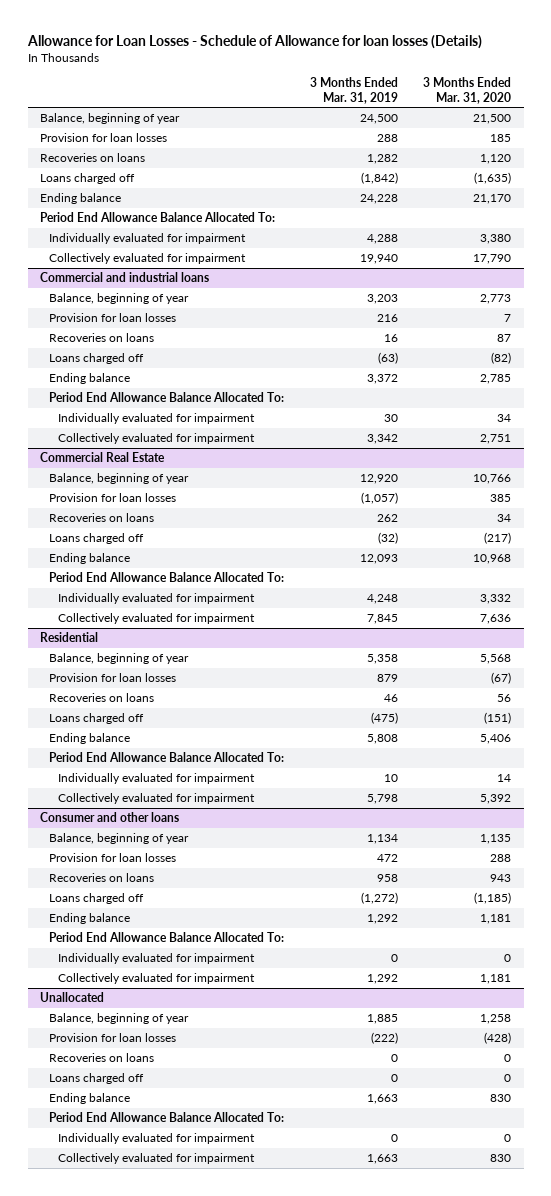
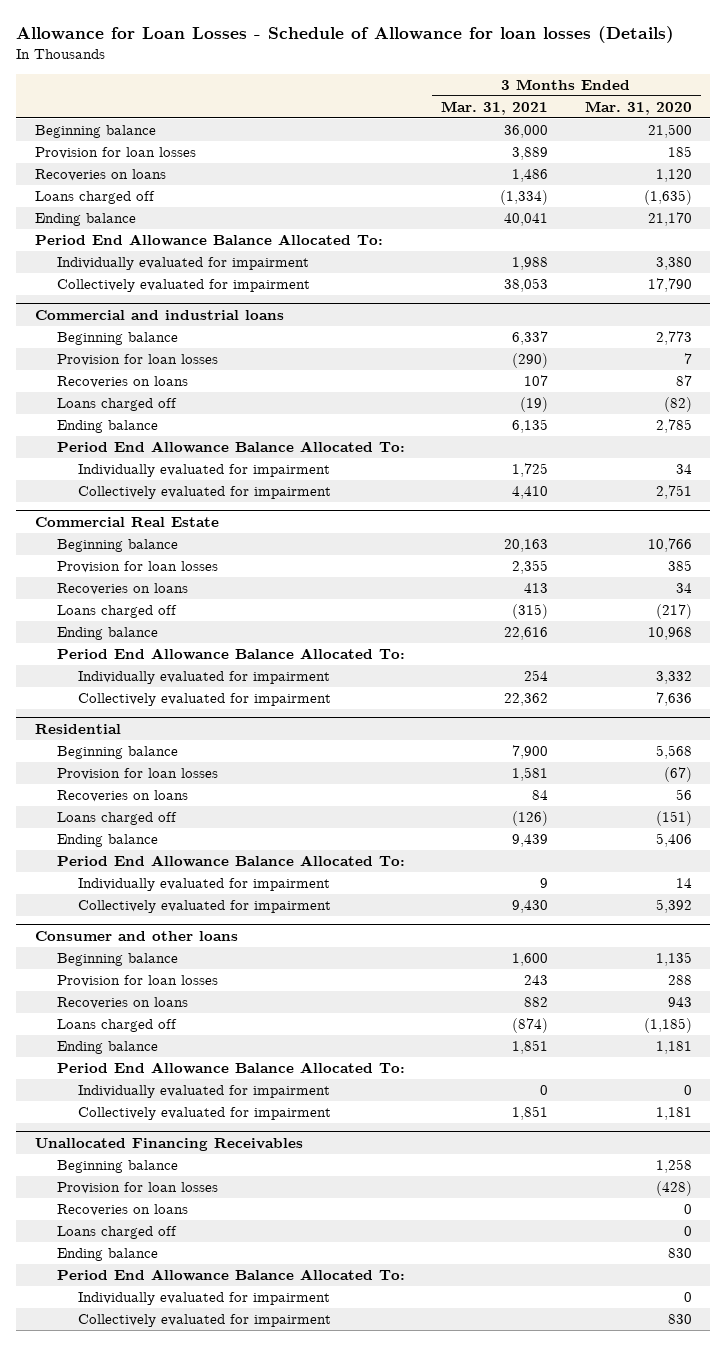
- | 3 Months Ended Mar. 31, 2019 | 3 Months Ended Mar. 31, 2020
+ | 3 Months Ended Mar. 31, 2021 | 3 Months Ended Mar. 31, 2020
- Balance, beginning of year | 24,500 | 21,500
+ Beginning balance | 36,000 | 21,500
@ Commercial and industrial loans
- Balance, beginning of year | 3,203 | 2,773
+ Beginning balance | 6,337 | 2,773
@ Commercial Real Estate
- Balance, beginning of year | 12,920 | 10,766
+ Beginning balance | 20,163 | 10,766
@ Residential
- Balance, beginning of year | 5,358 | 5,568
+ Beginning balance | 7,900 | 5,568
@ Consumer and other loans
- Balance, beginning of year | 1,134 | 1,135
+ Beginning balance | 1,600 | 1,135
- Unallocated
- Balance, beginning of year | 1,885 | 1,258
+ Unallocated Financing Receivables
+ Beginning balance | | 1,258

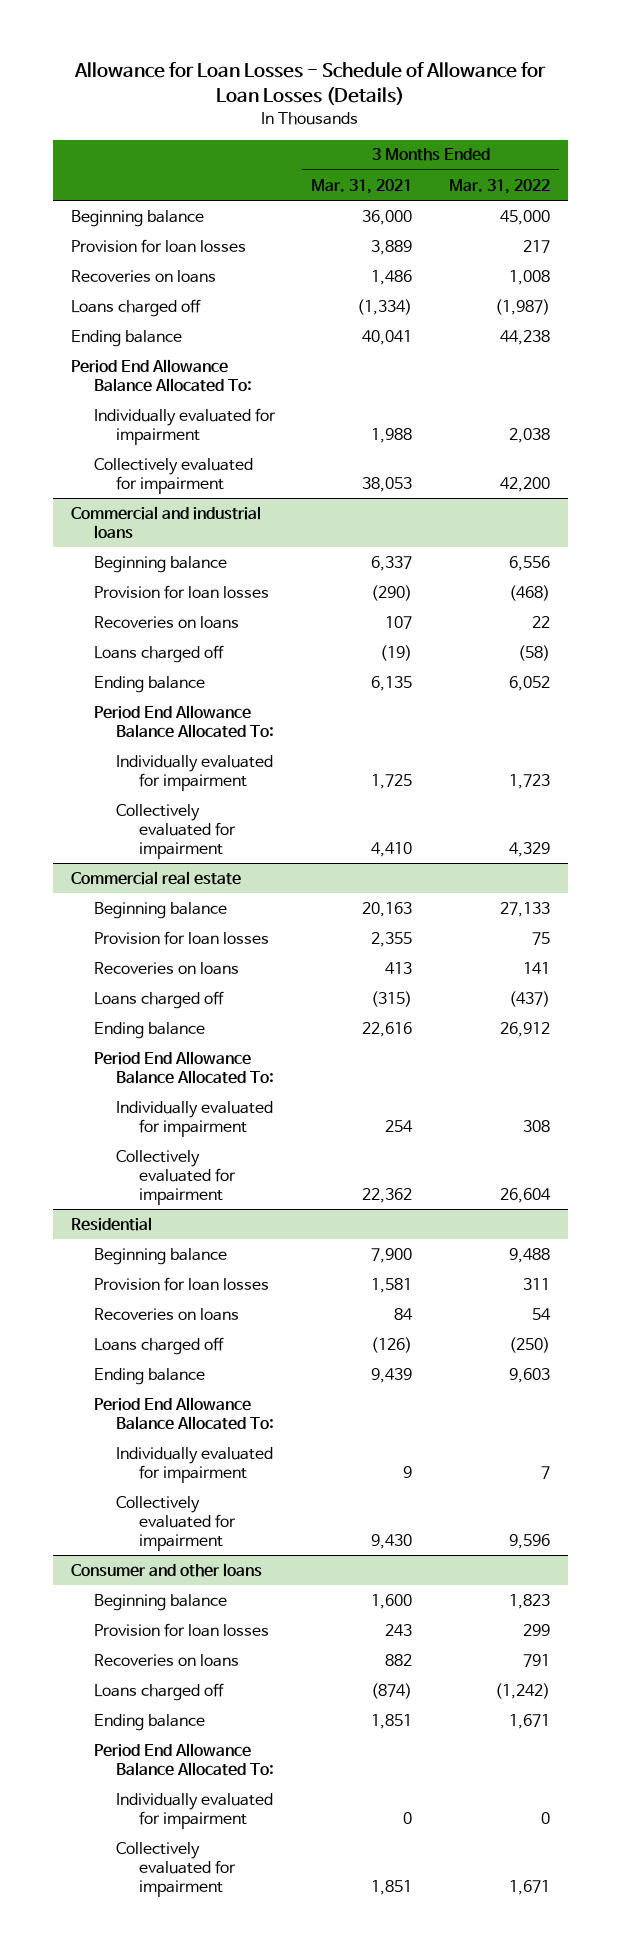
- Allowance for Loan Losses - Schedule of Allowance for loan losses (Details)
+ Allowance for Loan Losses - Schedule of Allowance for Loan Losses (Details)
- | 3 Months Ended Mar. 31, 2021 | 3 Months Ended Mar. 31, 2020
+ | 3 Months Ended Mar. 31, 2021 | 3 Months Ended Mar. 31, 2022
- Commercial Real Estate
+ Commercial real estate
- Unallocated Financing Receivables
- Beginning balance | | 1,258
- Provision for loan losses | | (428)
- Recoveries on loans | | 0
- Loans charged off | | 0
- Ending balance | | 830
- Period End Allowance Balance Allocated To:
- Individually evaluated for impairment | | 0
- Collectively evaluated for impairment | | 830

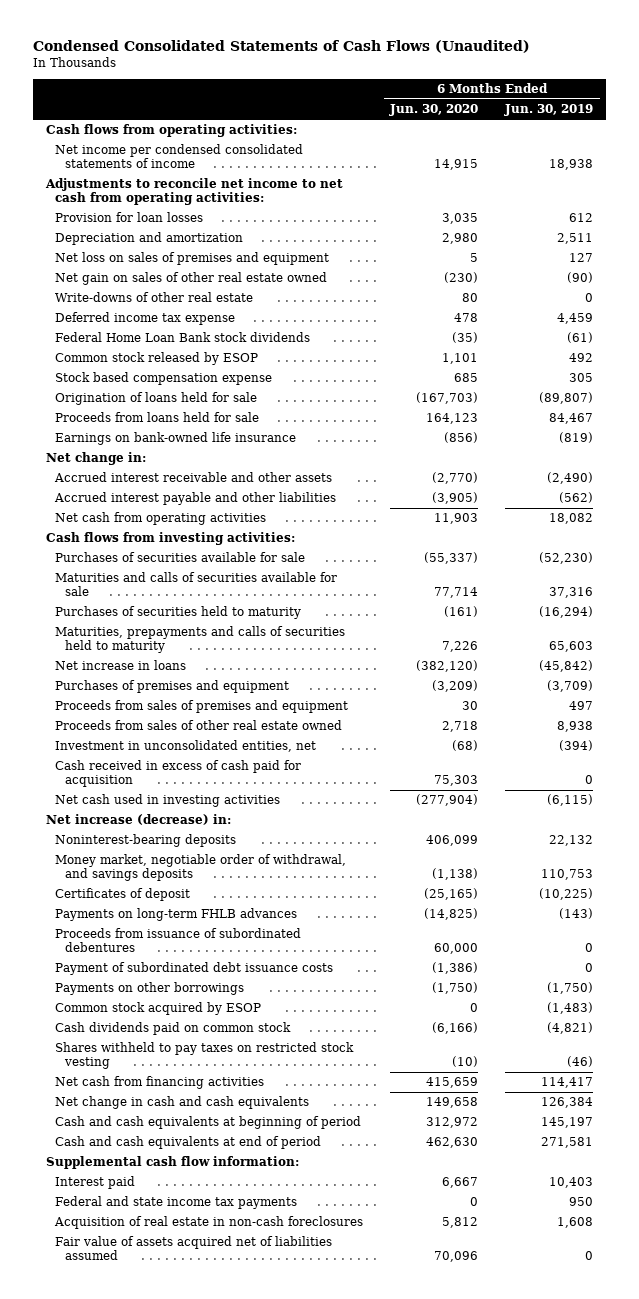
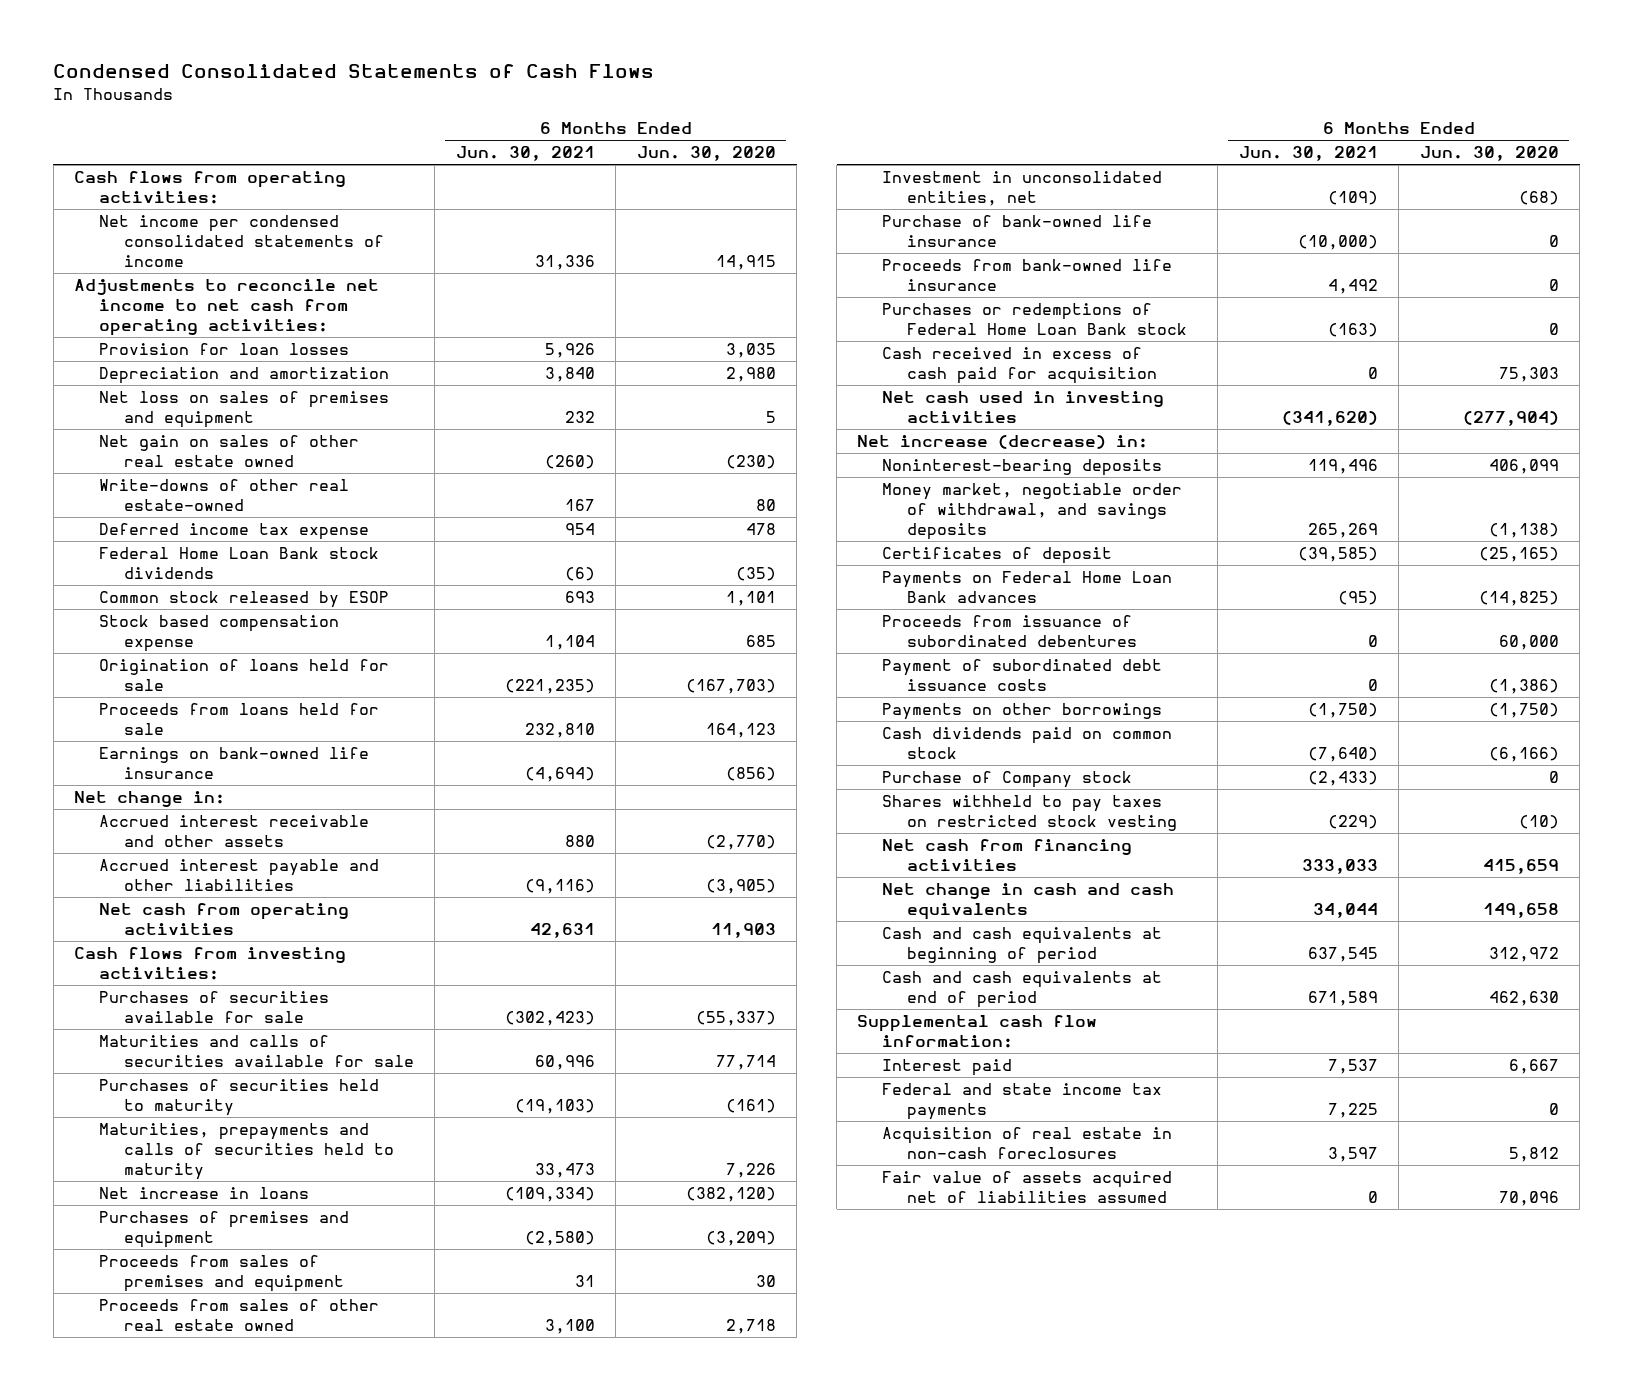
- Condensed Consolidated Statements of Cash Flows (Unaudited)
+ Condensed Consolidated Statements of Cash Flows
- | 6 Months Ended Jun. 30, 2020 | 6 Months Ended Jun. 30, 2019
+ | 6 Months Ended Jun. 30, 2021 | 6 Months Ended Jun. 30, 2020
- Write-downs of other real estate | 80 | 0
+ Write-downs of other real estate-owned | 167 | 80
+ Purchase of bank-owned life insurance | (10,000) | 0
+ Proceeds from bank-owned life insurance | 4,492 | 0
+ Purchases or redemptions of Federal Home Loan Bank stock | (163) | 0
- Payments on long-term FHLB advances | (14,825) | (143)
+ Payments on Federal Home Loan Bank advances | (95) | (14,825)
- Common stock acquired by ESOP | 0 | (1,483)
+ Purchase of Company stock | (2,433) | 0

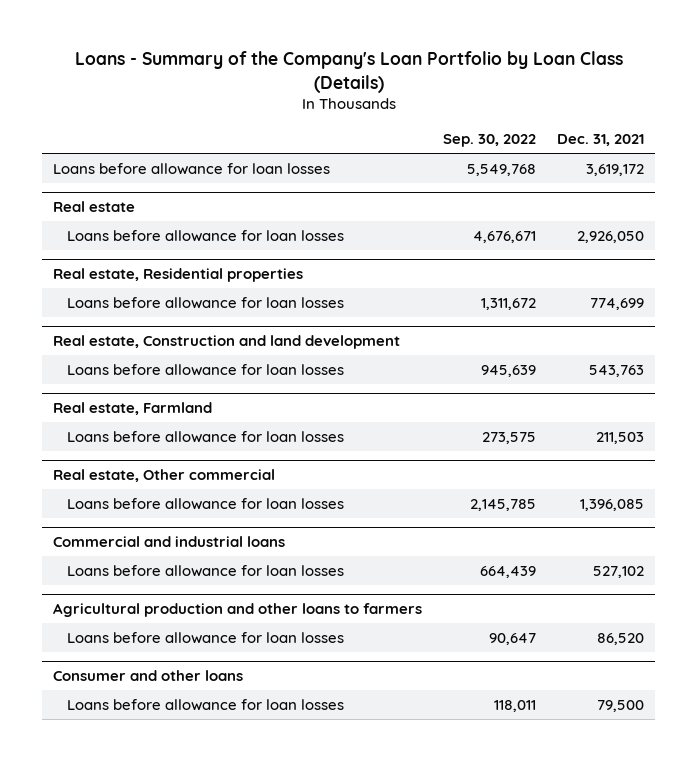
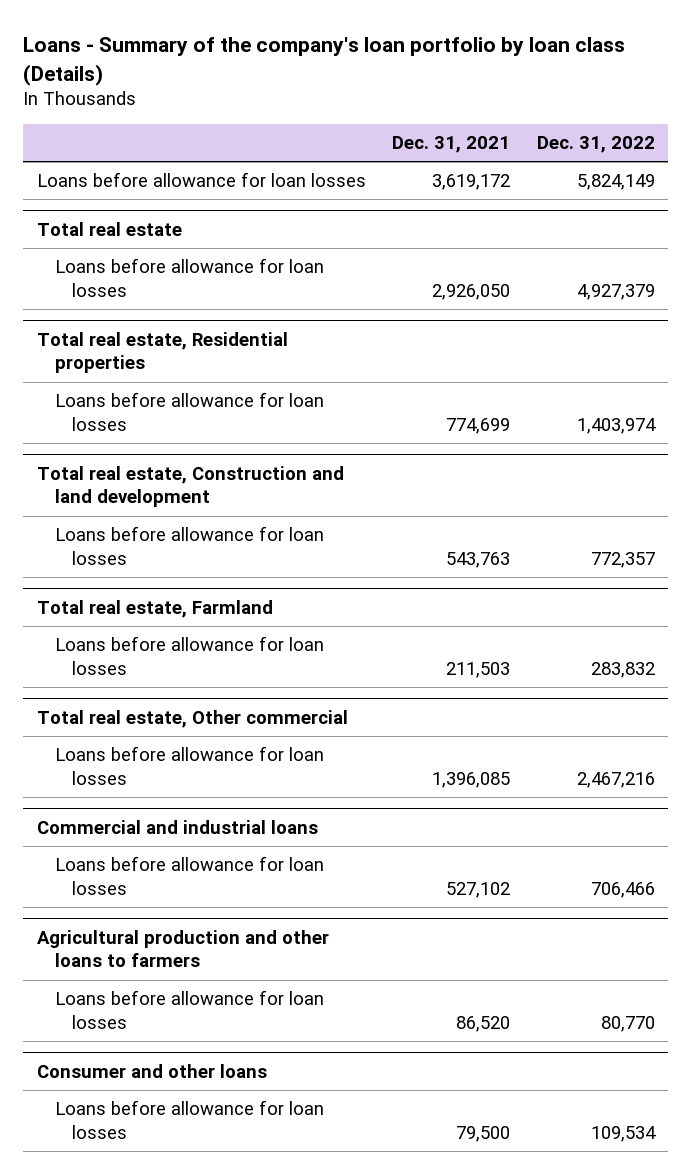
- Loans - Summary of the Company's Loan Portfolio by Loan Class (Details)
+ Loans - Summary of the company's loan portfolio by loan class (Details)
- | Sep. 30, 2022 | Dec. 31, 2021
+ | Dec. 31, 2021 | Dec. 31, 2022
- Real estate
+ Total real estate
- Real estate, Residential properties
+ Total real estate, Residential properties
- Real estate, Construction and land development
+ Total real estate, Construction and land development
- Real estate, Farmland
+ Total real estate, Farmland
- Real estate, Other commercial
+ Total real estate, Other commercial

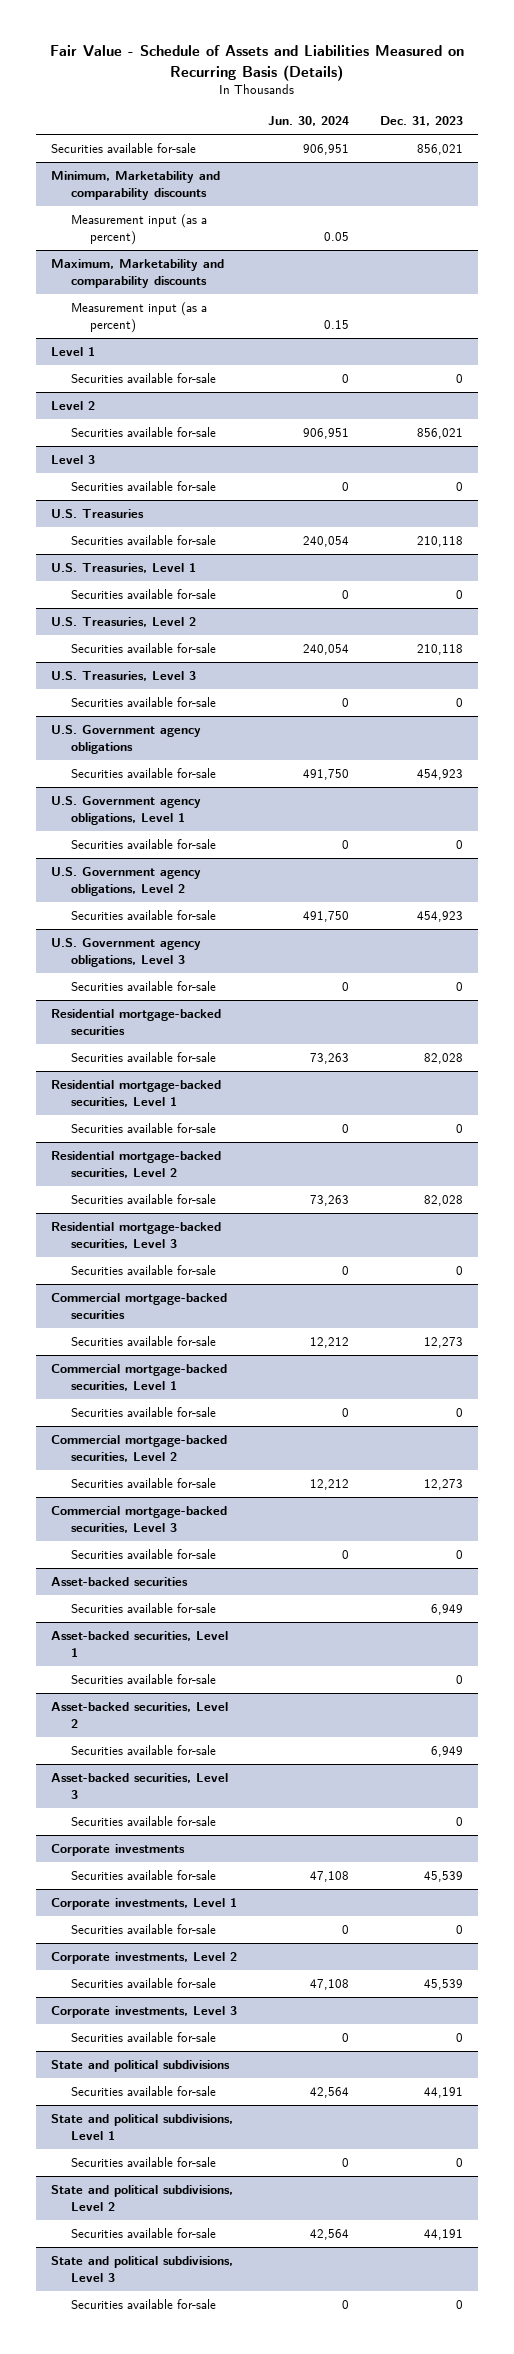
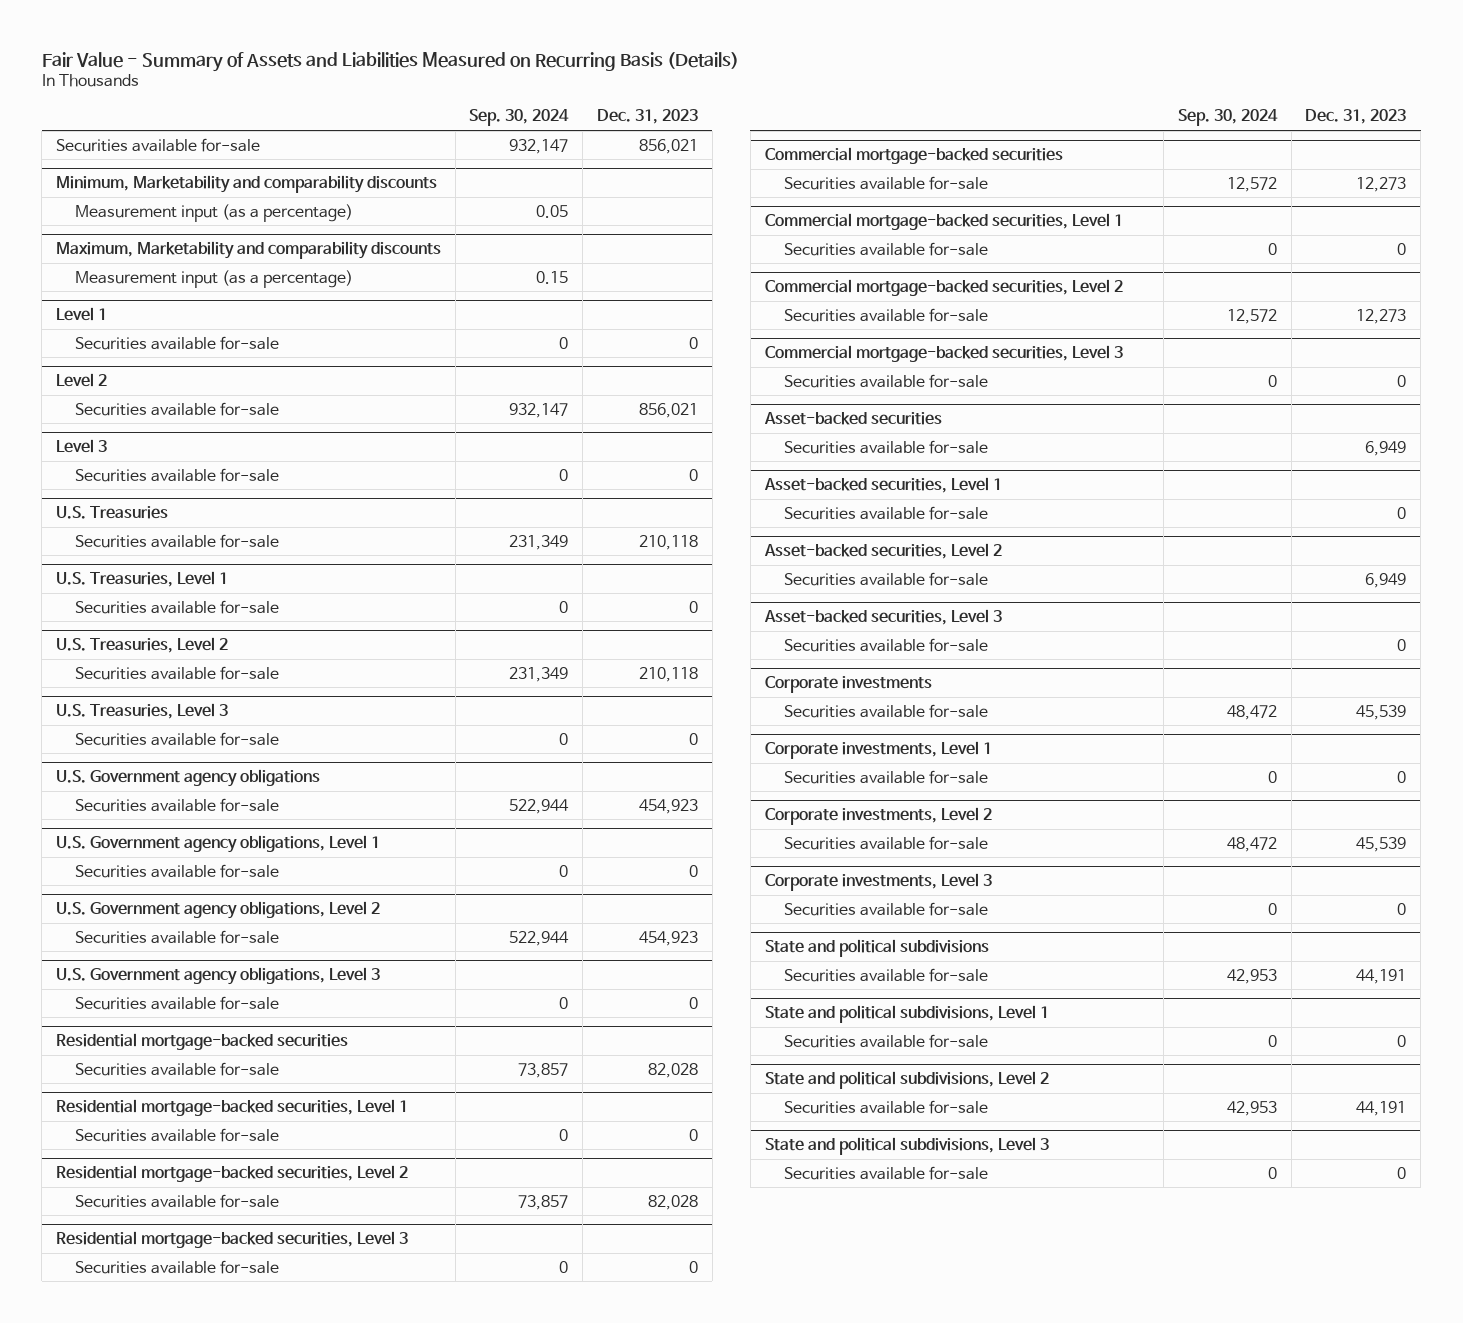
- Fair Value - Schedule of Assets and Liabilities Measured on Recurring Basis (Details)
+ Fair Value - Summary of Assets and Liabilities Measured on Recurring Basis (Details)
- | Jun. 30, 2024 | Dec. 31, 2023
+ | Sep. 30, 2024 | Dec. 31, 2023
@ Minimum, Marketability and comparability discounts
- Measurement input (as a percent) | 0.05 |
+ Measurement input (as a percentage) | 0.05 |
@ Maximum, Marketability and comparability discounts
- Measurement input (as a percent) | 0.15 |
+ Measurement input (as a percentage) | 0.15 |

